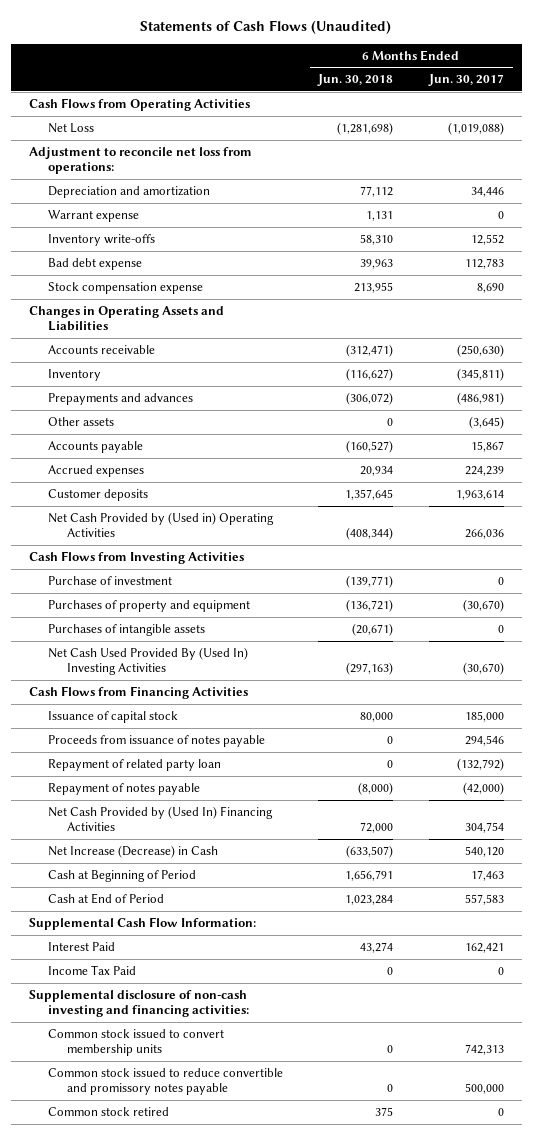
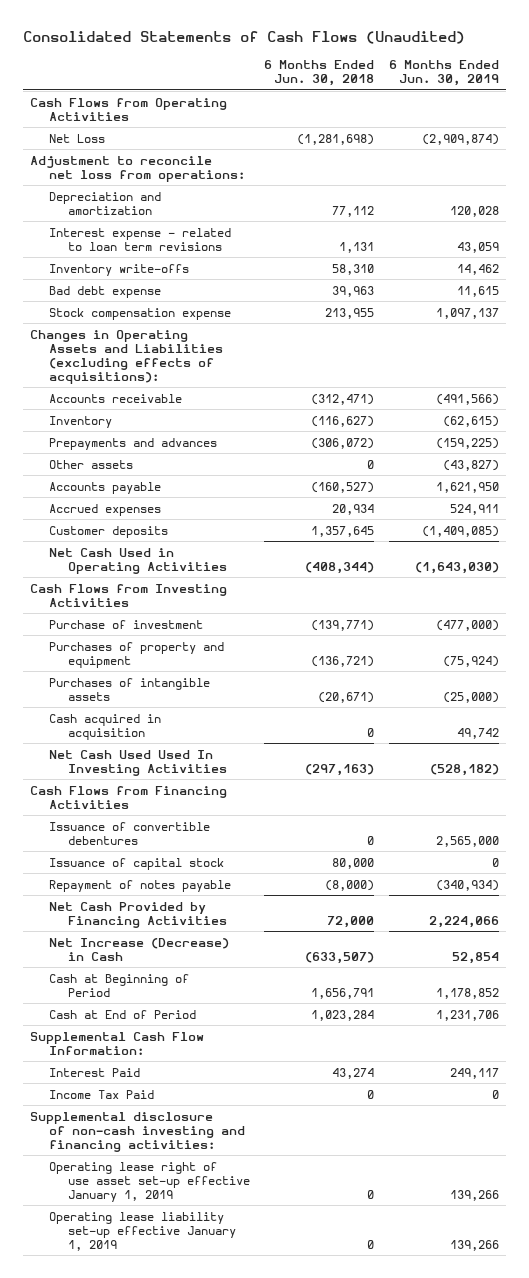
- Statements of Cash Flows (Unaudited)
+ Consolidated Statements of Cash Flows (Unaudited)
- | 6 Months Ended Jun. 30, 2018 | 6 Months Ended Jun. 30, 2017
+ | 6 Months Ended Jun. 30, 2018 | 6 Months Ended Jun. 30, 2019
- Warrant expense | 1,131 | 0
+ Interest expense - related to loan term revisions | 1,131 | 43,059
- Changes in Operating Assets and Liabilities
+ Changes in Operating Assets and Liabilities (excluding effects of acquisitions):
- Net Cash Provided by (Used in) Operating Activities | (408,344) | 266,036
+ Net Cash Used in Operating Activities | (408,344) | (1,643,030)
- Net Cash Used Provided By (Used In) Investing Activities | (297,163) | (30,670)
+ Cash acquired in acquisition | 0 | 49,742
+ Net Cash Used Used In Investing Activities | (297,163) | (528,182)
+ Issuance of convertible debentures | 0 | 2,565,000
- Proceeds from issuance of notes payable | 0 | 294,546
- Repayment of related party loan | 0 | (132,792)
- Net Cash Provided by (Used In) Financing Activities | 72,000 | 304,754
+ Net Cash Provided by Financing Activities | 72,000 | 2,224,066
- Common stock issued to convert membership units | 0 | 742,313
- Common stock issued to reduce convertible and promissory notes payable | 0 | 500,000
- Common stock retired | 375 | 0
+ Operating lease right of use asset set-up effective January 1, 2019 | 0 | 139,266
+ Operating lease liability set-up effective January 1, 2019 | 0 | 139,266

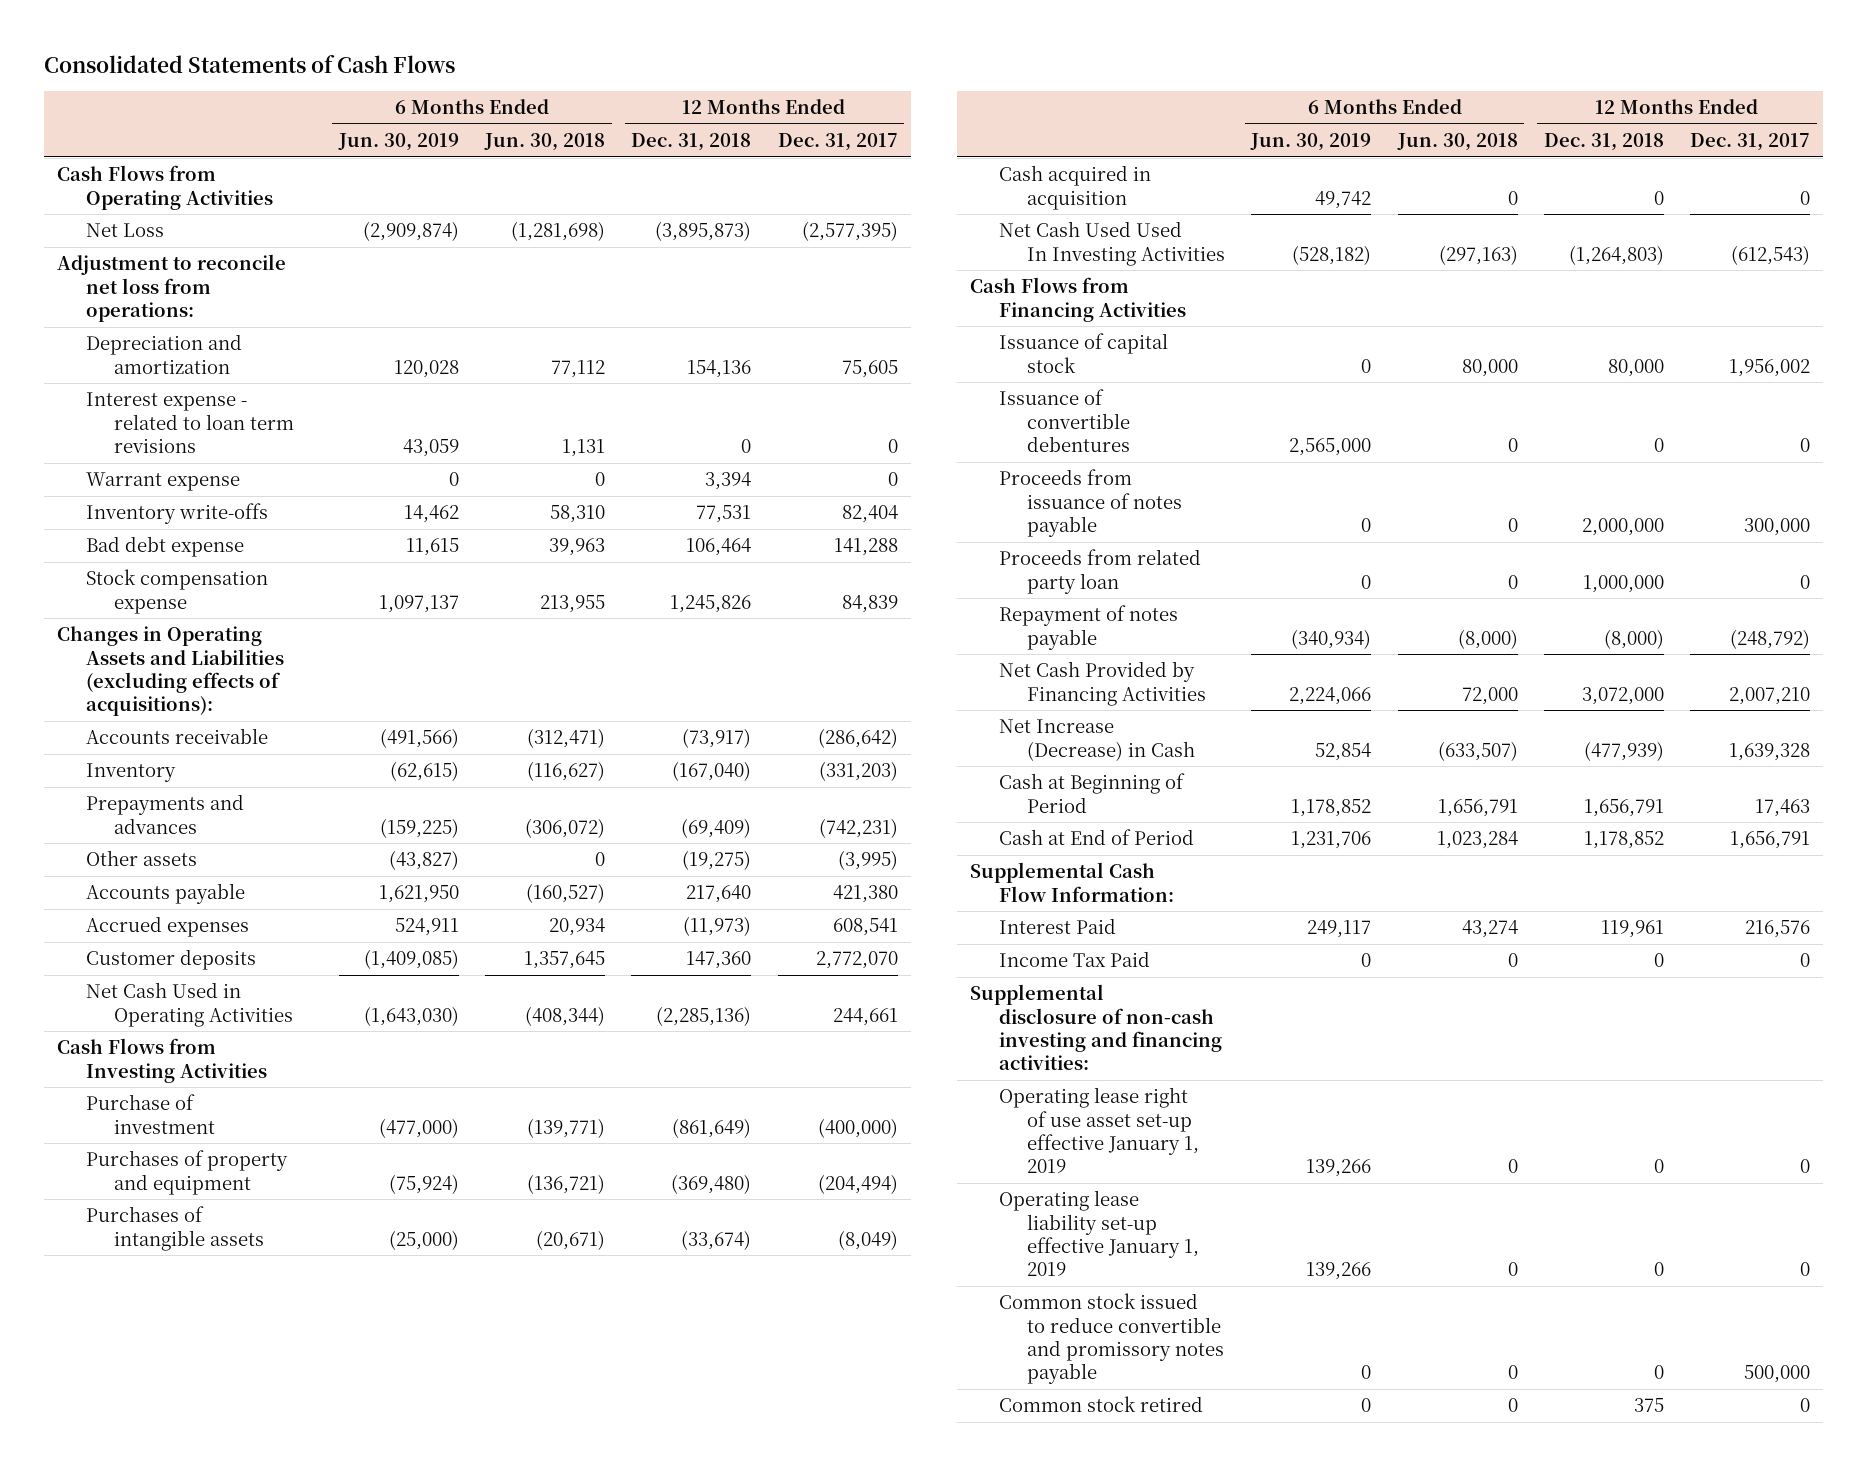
- Consolidated Statements of Cash Flows (Unaudited)
+ Consolidated Statements of Cash Flows
- | 6 Months Ended Jun. 30, 2018 | 6 Months Ended Jun. 30, 2019
+ | 6 Months Ended Jun. 30, 2019 | 6 Months Ended Jun. 30, 2018 | 12 Months Ended Dec. 31, 2018 | 12 Months Ended Dec. 31, 2017
+ Warrant expense | 0 | 0 | 3,394 | 0
moved down: Issuance of convertible debentures | 2,565,000 | 0 | 0 | 0
+ Proceeds from issuance of notes payable | 0 | 0 | 2,000,000 | 300,000
+ Proceeds from related party loan | 0 | 0 | 1,000,000 | 0
+ Common stock issued to reduce convertible and promissory notes payable | 0 | 0 | 0 | 500,000
+ Common stock retired | 0 | 0 | 375 | 0

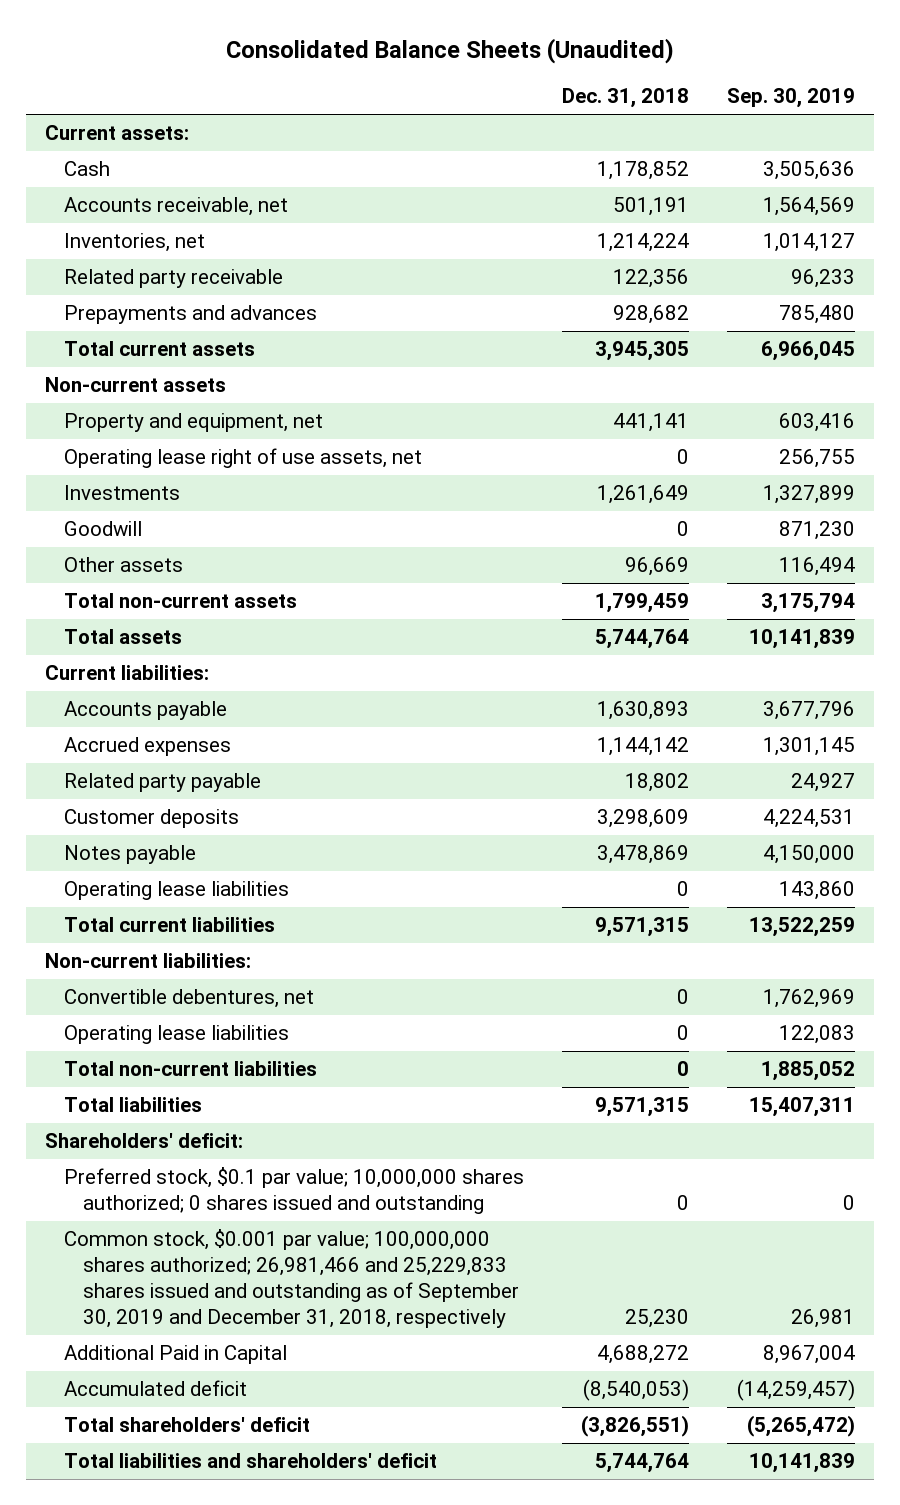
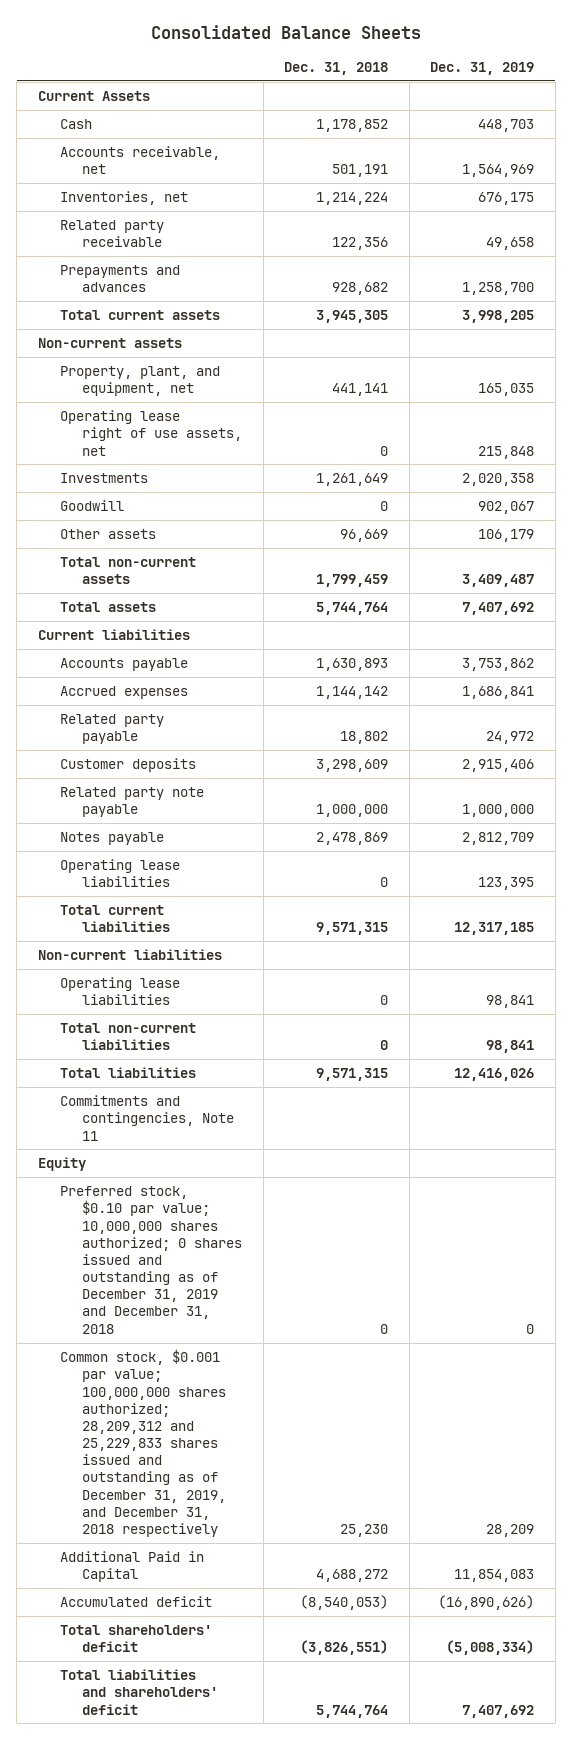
- Consolidated Balance Sheets (Unaudited)
+ Consolidated Balance Sheets
- | Dec. 31, 2018 | Sep. 30, 2019
+ | Dec. 31, 2018 | Dec. 31, 2019
- Current assets:
+ Current Assets
- Property and equipment, net | 441,141 | 603,416
+ Property, plant, and equipment, net | 441,141 | 165,035
- Current liabilities:
+ Current liabilities
- Notes payable | 3,478,869 | 4,150,000
+ Related party note payable | 1,000,000 | 1,000,000
+ Notes payable | 2,478,869 | 2,812,709
- Non-current liabilities:
- Convertible debentures, net | 0 | 1,762,969
+ Non-current liabilities
- Shareholders' deficit:
- Preferred stock, $0.1 par value; 10,000,000 shares authorized; 0 shares issued and outstanding | 0 | 0
- Common stock, $0.001 par value; 100,000,000 shares authorized; 26,981,466 and 25,229,833 shares issued and outstanding as of September 30, 2019 and December 31, 2018, respectively | 25,230 | 26,981
+ Commitments and contingencies, Note 11
+ Equity
+ Preferred stock, $0.10 par value; 10,000,000 shares authorized; 0 shares issued and outstanding as of December 31, 2019 and December 31, 2018 | 0 | 0
+ Common stock, $0.001 par value; 100,000,000 shares authorized; 28,209,312 and 25,229,833 shares issued and outstanding as of December 31, 2019, and December 31, 2018 respectively | 25,230 | 28,209

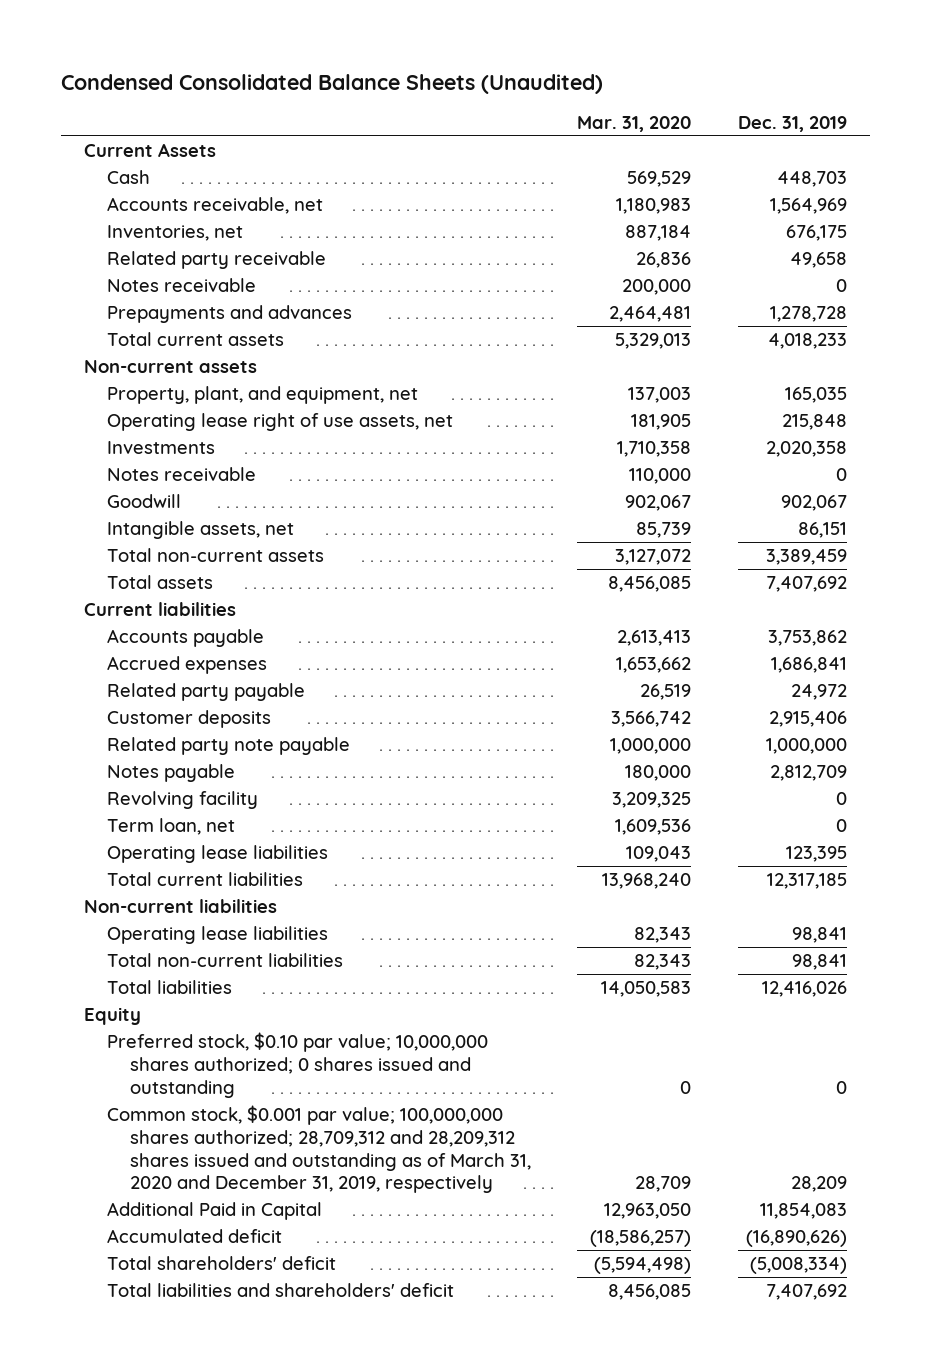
- Consolidated Balance Sheets
+ Condensed Consolidated Balance Sheets (Unaudited)
- | Dec. 31, 2018 | Dec. 31, 2019
+ | Mar. 31, 2020 | Dec. 31, 2019
- Prepayments and advances | 928,682 | 1,258,700
- Total current assets | 3,945,305 | 3,998,205
+ Notes receivable | 200,000 | 0
+ Prepayments and advances | 2,464,481 | 1,278,728
+ Total current assets | 5,329,013 | 4,018,233
+ Notes receivable | 110,000 | 0
- Other assets | 96,669 | 106,179
- Total non-current assets | 1,799,459 | 3,409,487
+ Intangible assets, net | 85,739 | 86,151
+ Total non-current assets | 3,127,072 | 3,389,459
+ Revolving facility | 3,209,325 | 0
+ Term loan, net | 1,609,536 | 0
- Commitments and contingencies, Note 11
- Preferred stock, $0.10 par value; 10,000,000 shares authorized; 0 shares issued and outstanding as of December 31, 2019 and December 31, 2018 | 0 | 0
- Common stock, $0.001 par value; 100,000,000 shares authorized; 28,209,312 and 25,229,833 shares issued and outstanding as of December 31, 2019, and December 31, 2018 respectively | 25,230 | 28,209
+ Preferred stock, $0.10 par value; 10,000,000 shares authorized; 0 shares issued and outstanding | 0 | 0
+ Common stock, $0.001 par value; 100,000,000 shares authorized; 28,709,312 and 28,209,312 shares issued and outstanding as of March 31, 2020 and December 31, 2019, respectively | 28,709 | 28,209

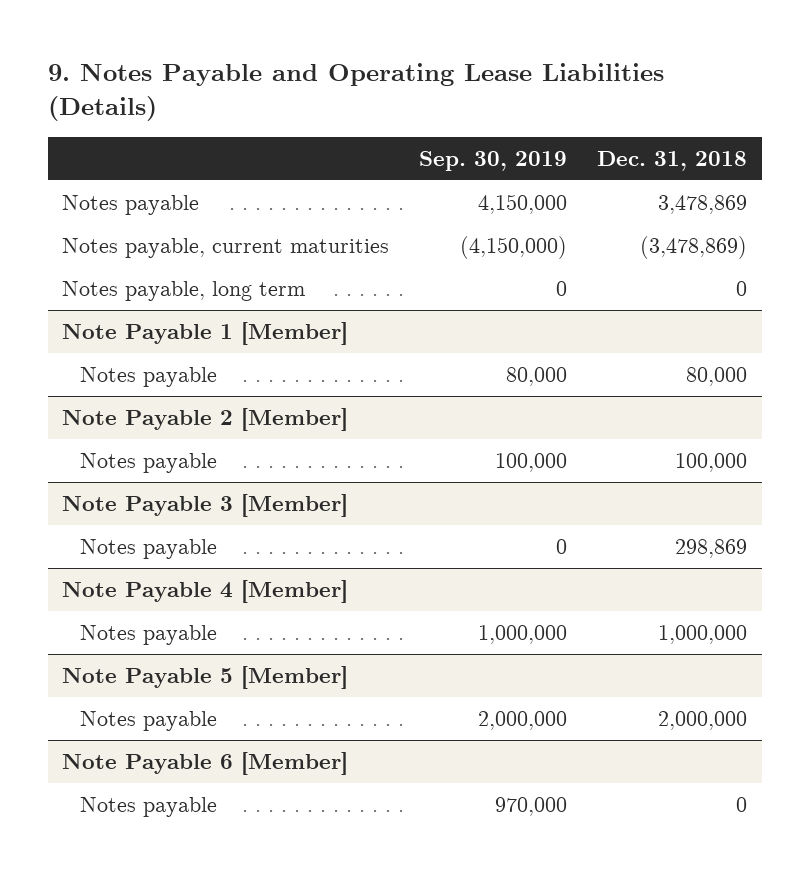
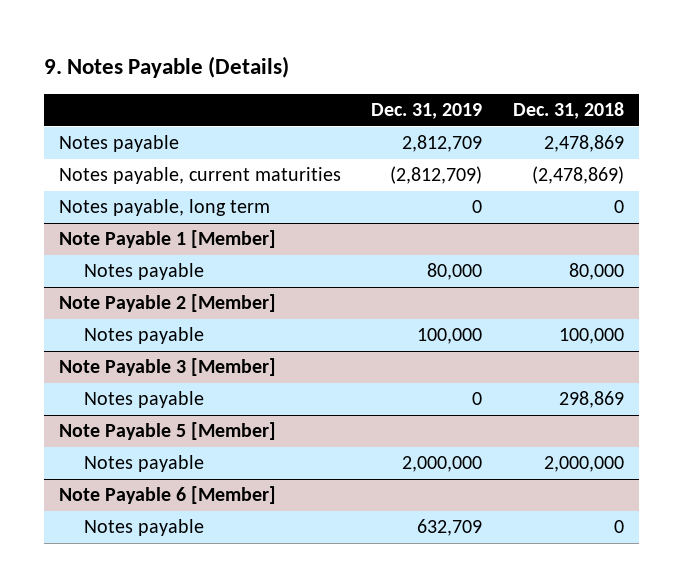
- 9. Notes Payable and Operating Lease Liabilities (Details)
+ 9. Notes Payable (Details)
- | Sep. 30, 2019 | Dec. 31, 2018
+ | Dec. 31, 2019 | Dec. 31, 2018
- Notes payable | 4,150,000 | 3,478,869
- Notes payable, current maturities | (4,150,000) | (3,478,869)
+ Notes payable | 2,812,709 | 2,478,869
+ Notes payable, current maturities | (2,812,709) | (2,478,869)
- Note Payable 4 [Member]
- Notes payable | 1,000,000 | 1,000,000

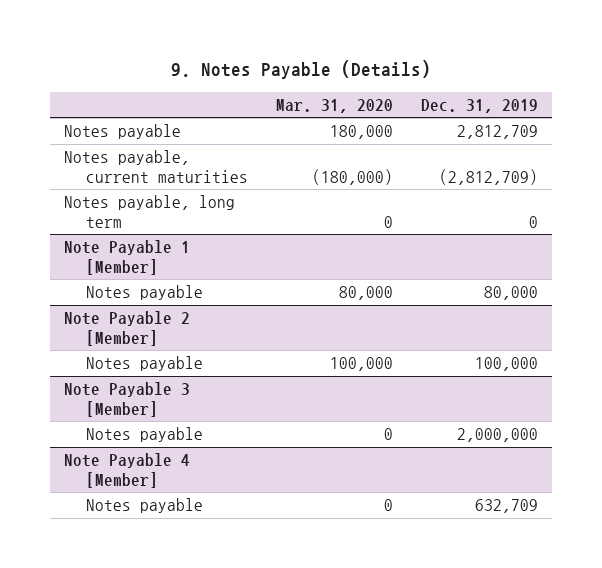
- | Dec. 31, 2019 | Dec. 31, 2018
+ | Mar. 31, 2020 | Dec. 31, 2019
@ Note Payable 3 [Member]
- Notes payable | 0 | 298,869
- Note Payable 5 [Member]
- Note Payable 6 [Member]
+ Note Payable 4 [Member]

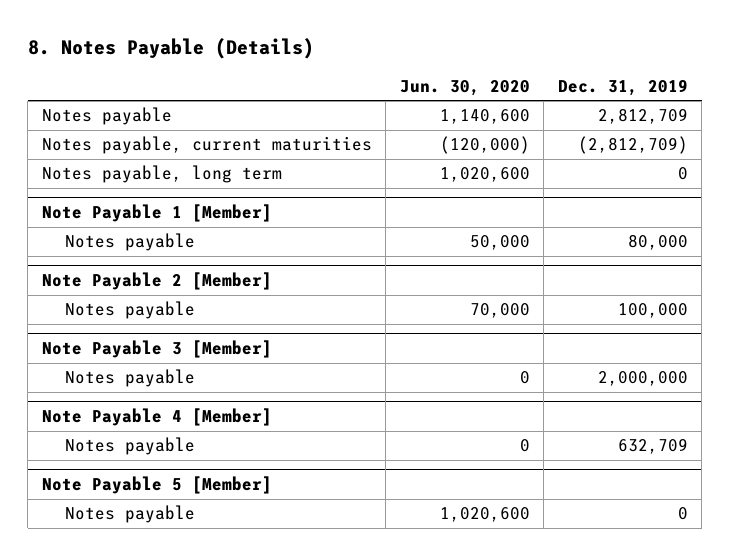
- 9. Notes Payable (Details)
+ 8. Notes Payable (Details)
- | Mar. 31, 2020 | Dec. 31, 2019
+ | Jun. 30, 2020 | Dec. 31, 2019
+ Note Payable 5 [Member]
+ Notes payable | 1,020,600 | 0

